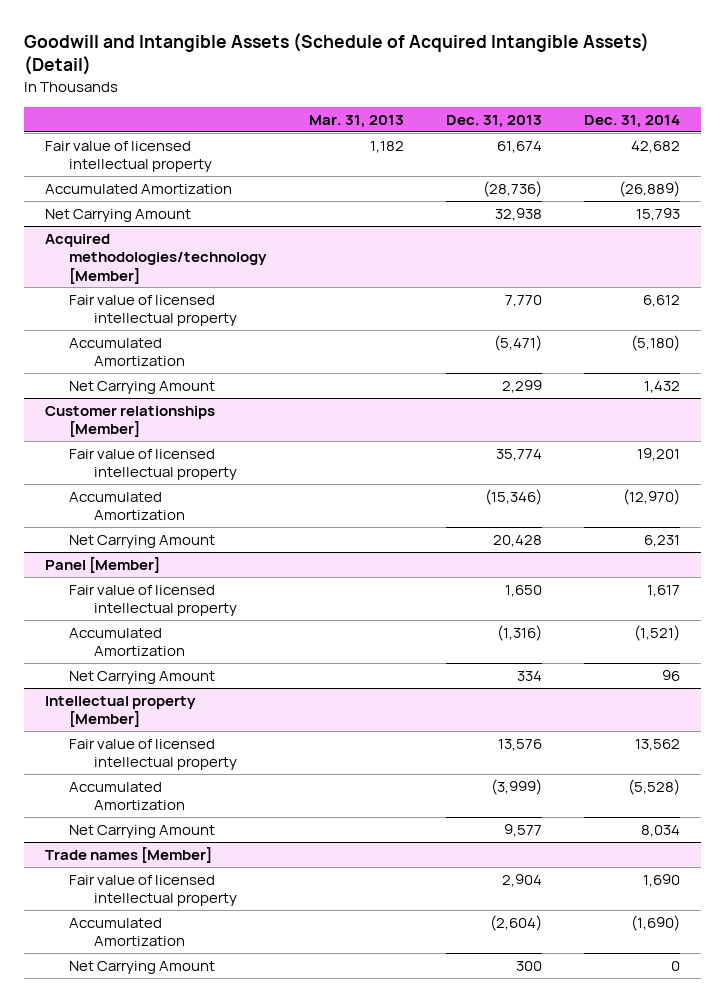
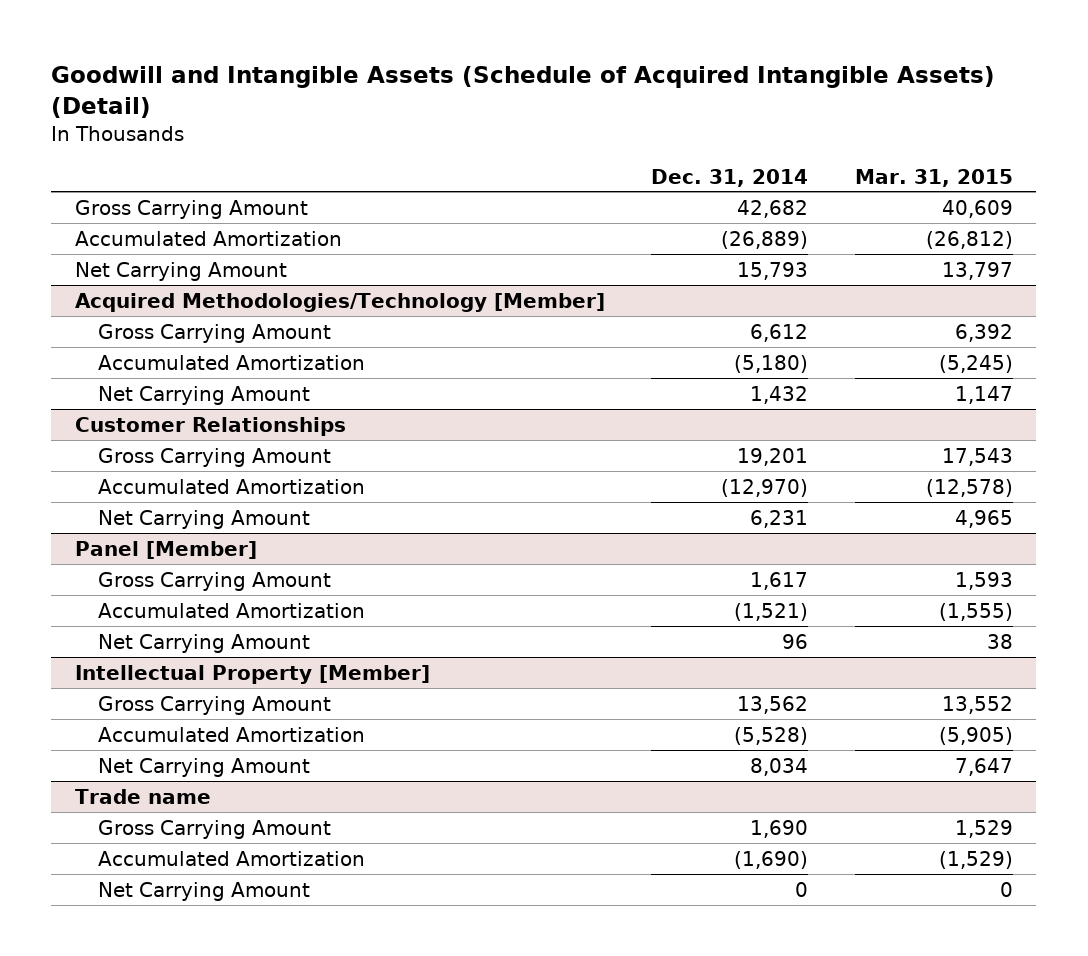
- | Mar. 31, 2013 | Dec. 31, 2013 | Dec. 31, 2014
+ | Dec. 31, 2014 | Mar. 31, 2015
- Fair value of licensed intellectual property | 1,182 | 61,674 | 42,682
+ Gross Carrying Amount | 42,682 | 40,609
- Acquired methodologies/technology [Member]
- Fair value of licensed intellectual property | | 7,770 | 6,612
+ Acquired Methodologies/Technology [Member]
+ Gross Carrying Amount | 6,612 | 6,392
- Customer relationships [Member]
- Fair value of licensed intellectual property | | 35,774 | 19,201
+ Customer Relationships
+ Gross Carrying Amount | 19,201 | 17,543
@ Panel [Member]
- Fair value of licensed intellectual property | | 1,650 | 1,617
+ Gross Carrying Amount | 1,617 | 1,593
- Intellectual property [Member]
- Fair value of licensed intellectual property | | 13,576 | 13,562
+ Intellectual Property [Member]
+ Gross Carrying Amount | 13,562 | 13,552
- Trade names [Member]
- Fair value of licensed intellectual property | | 2,904 | 1,690
+ Trade name
+ Gross Carrying Amount | 1,690 | 1,529

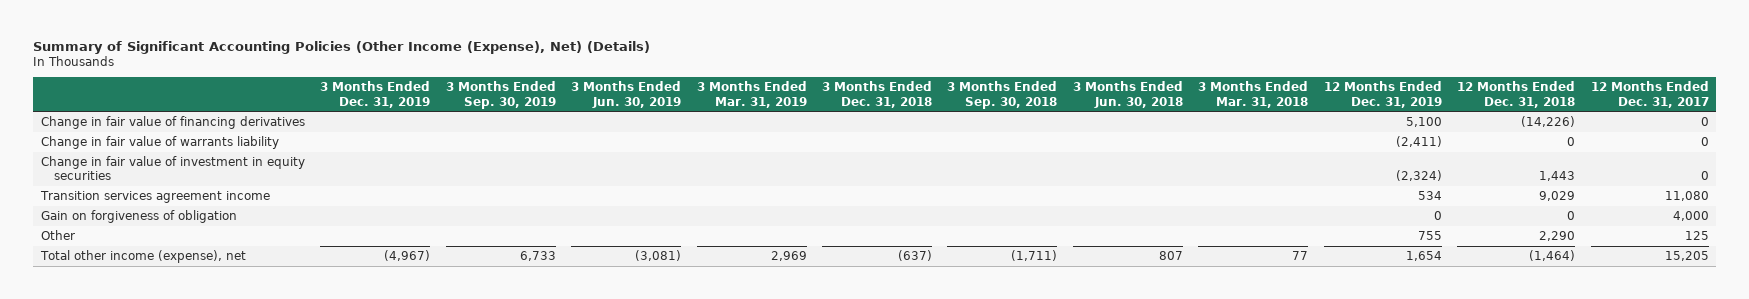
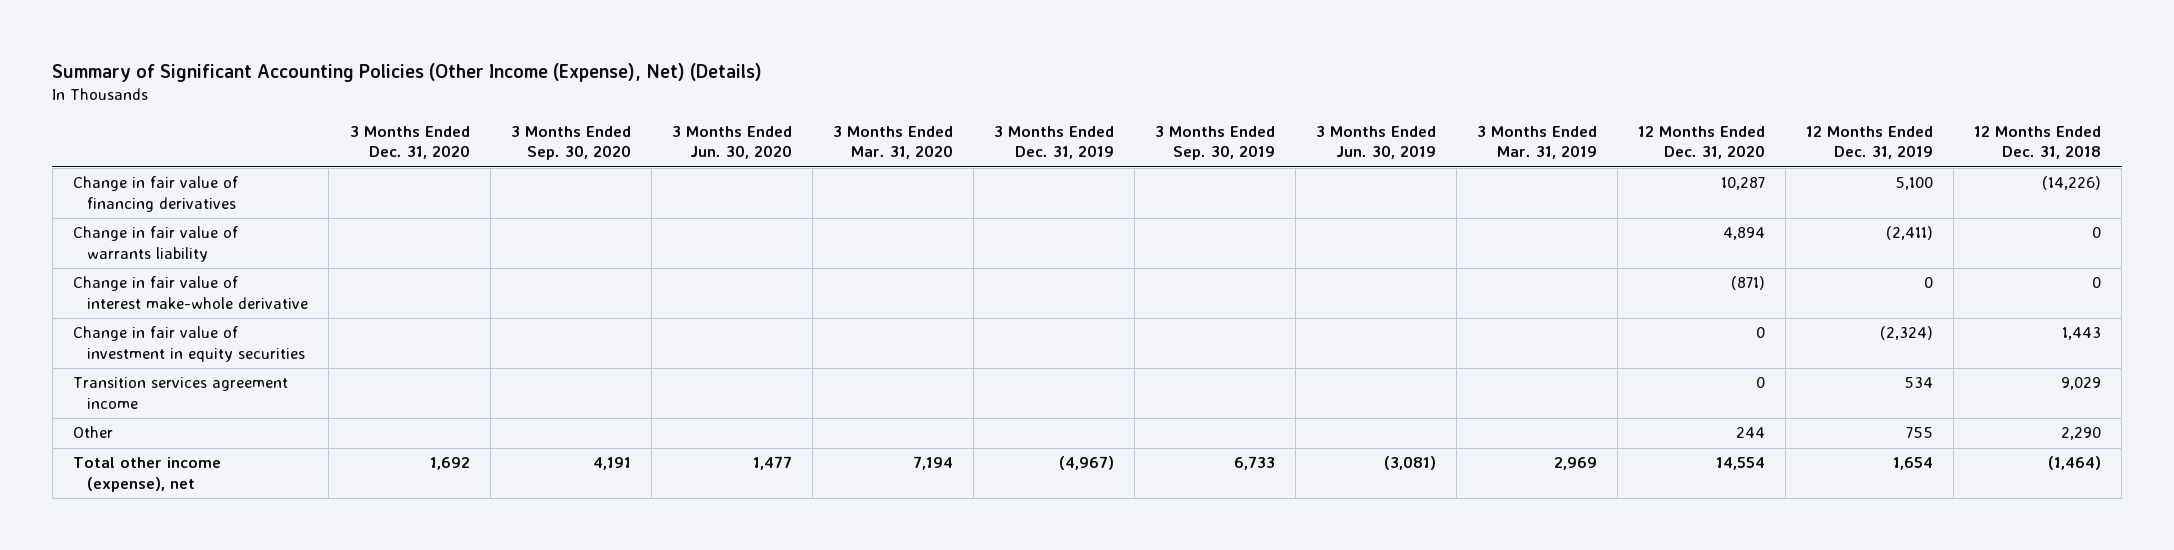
- | 3 Months Ended Dec. 31, 2019 | 3 Months Ended Sep. 30, 2019 | 3 Months Ended Jun. 30, 2019 | 3 Months Ended Mar. 31, 2019 | 3 Months Ended Dec. 31, 2018 | 3 Months Ended Sep. 30, 2018 | 3 Months Ended Jun. 30, 2018 | 3 Months Ended Mar. 31, 2018 | 12 Months Ended Dec. 31, 2019 | 12 Months Ended Dec. 31, 2018 | 12 Months Ended Dec. 31, 2017
+ | 3 Months Ended Dec. 31, 2020 | 3 Months Ended Sep. 30, 2020 | 3 Months Ended Jun. 30, 2020 | 3 Months Ended Mar. 31, 2020 | 3 Months Ended Dec. 31, 2019 | 3 Months Ended Sep. 30, 2019 | 3 Months Ended Jun. 30, 2019 | 3 Months Ended Mar. 31, 2019 | 12 Months Ended Dec. 31, 2020 | 12 Months Ended Dec. 31, 2019 | 12 Months Ended Dec. 31, 2018
+ Change in fair value of interest make-whole derivative | | | | | | | | | (871) | 0 | 0
- Gain on forgiveness of obligation | | | | | | | | | 0 | 0 | 4,000

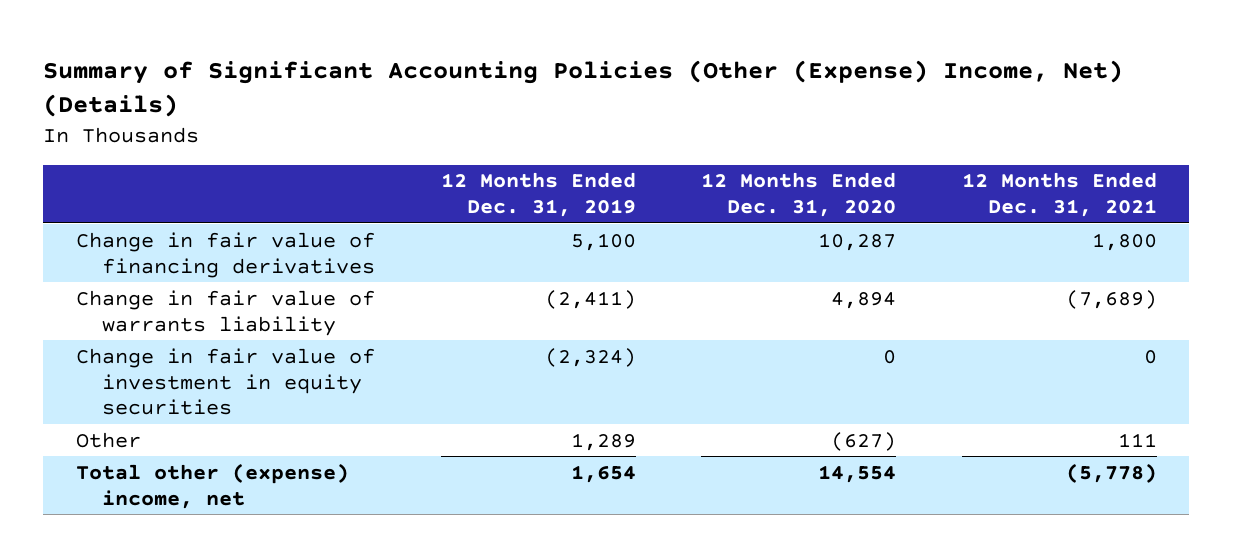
- Summary of Significant Accounting Policies (Other Income (Expense), Net) (Details)
+ Summary of Significant Accounting Policies (Other (Expense) Income, Net) (Details)
- | 3 Months Ended Dec. 31, 2020 | 3 Months Ended Sep. 30, 2020 | 3 Months Ended Jun. 30, 2020 | 3 Months Ended Mar. 31, 2020 | 3 Months Ended Dec. 31, 2019 | 3 Months Ended Sep. 30, 2019 | 3 Months Ended Jun. 30, 2019 | 3 Months Ended Mar. 31, 2019 | 12 Months Ended Dec. 31, 2020 | 12 Months Ended Dec. 31, 2019 | 12 Months Ended Dec. 31, 2018
+ | 12 Months Ended Dec. 31, 2019 | 12 Months Ended Dec. 31, 2020 | 12 Months Ended Dec. 31, 2021
- Change in fair value of interest make-whole derivative | | | | | | | | | (871) | 0 | 0
- Transition services agreement income | | | | | | | | | 0 | 534 | 9,029
- Other | | | | | | | | | 244 | 755 | 2,290
- Total other income (expense), net | 1,692 | 4,191 | 1,477 | 7,194 | (4,967) | 6,733 | (3,081) | 2,969 | 14,554 | 1,654 | (1,464)
+ Other | 1,289 | (627) | 111
+ Total other (expense) income, net | 1,654 | 14,554 | (5,778)

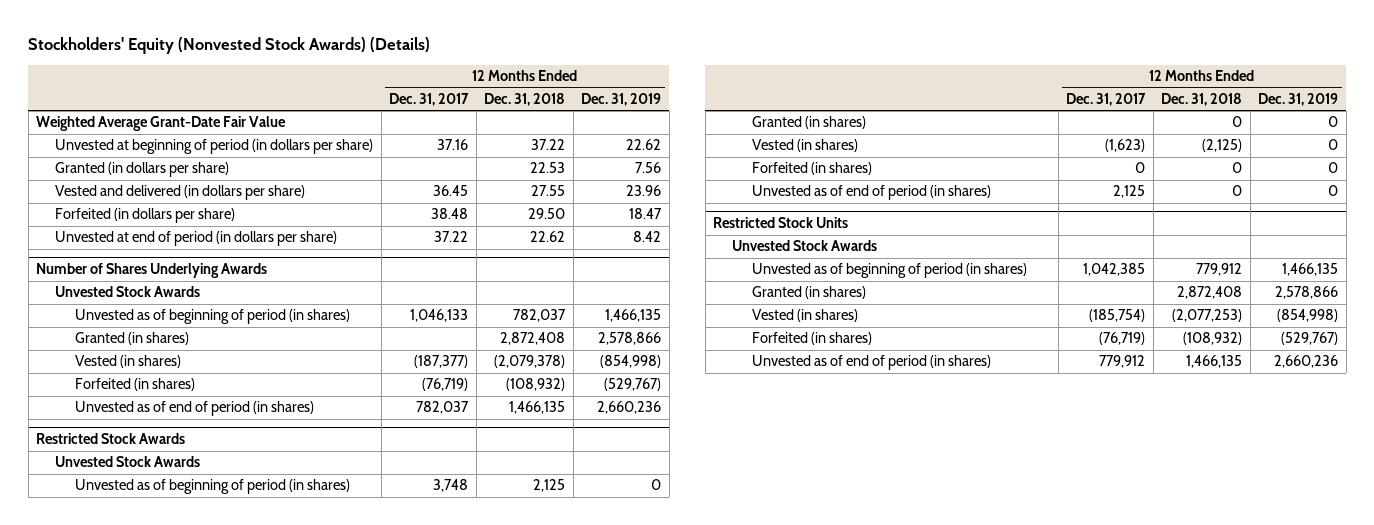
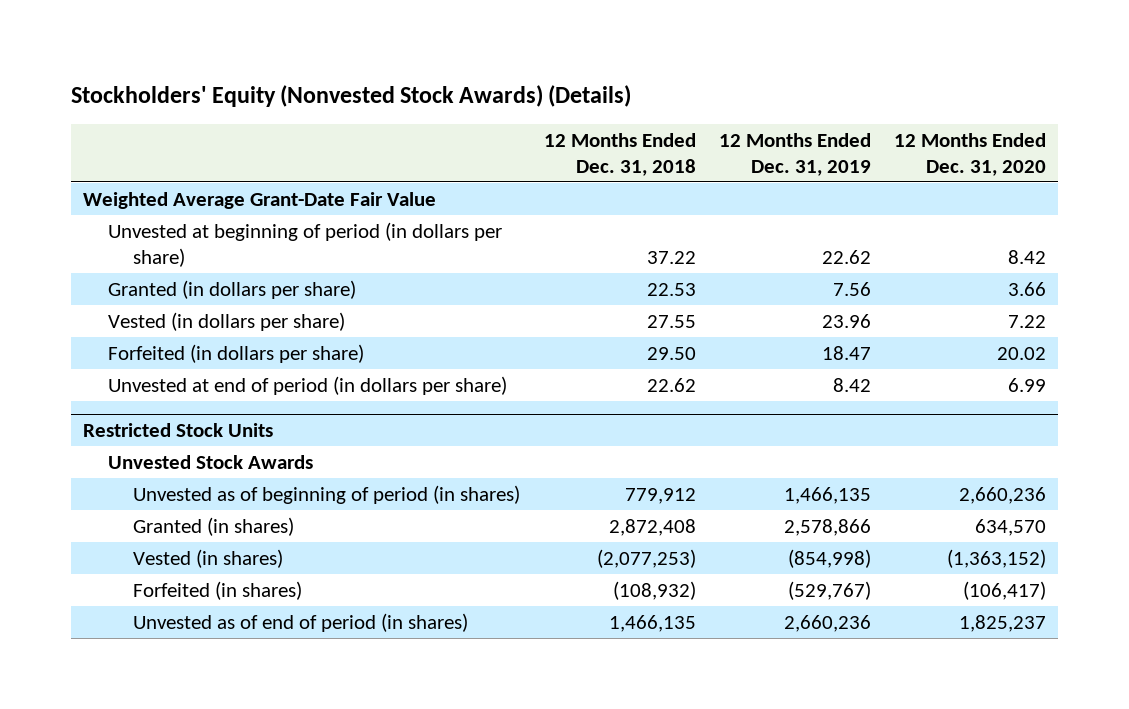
- | 12 Months Ended Dec. 31, 2017 | 12 Months Ended Dec. 31, 2018 | 12 Months Ended Dec. 31, 2019
+ | 12 Months Ended Dec. 31, 2018 | 12 Months Ended Dec. 31, 2019 | 12 Months Ended Dec. 31, 2020
- Vested and delivered (in dollars per share) | 36.45 | 27.55 | 23.96
+ Vested (in dollars per share) | 27.55 | 23.96 | 7.22
- Number of Shares Underlying Awards
- Unvested Stock Awards
- Unvested as of beginning of period (in shares) | 1,046,133 | 782,037 | 1,466,135
- Granted (in shares) | | 2,872,408 | 2,578,866
- Vested (in shares) | (187,377) | (2,079,378) | (854,998)
- Forfeited (in shares) | (76,719) | (108,932) | (529,767)
- Unvested as of end of period (in shares) | 782,037 | 1,466,135 | 2,660,236
- Restricted Stock Awards
- Unvested Stock Awards
- Unvested as of beginning of period (in shares) | 3,748 | 2,125 | 0
- Granted (in shares) | | 0 | 0
- Vested (in shares) | (1,623) | (2,125) | 0
- Forfeited (in shares) | 0 | 0 | 0
- Unvested as of end of period (in shares) | 2,125 | 0 | 0

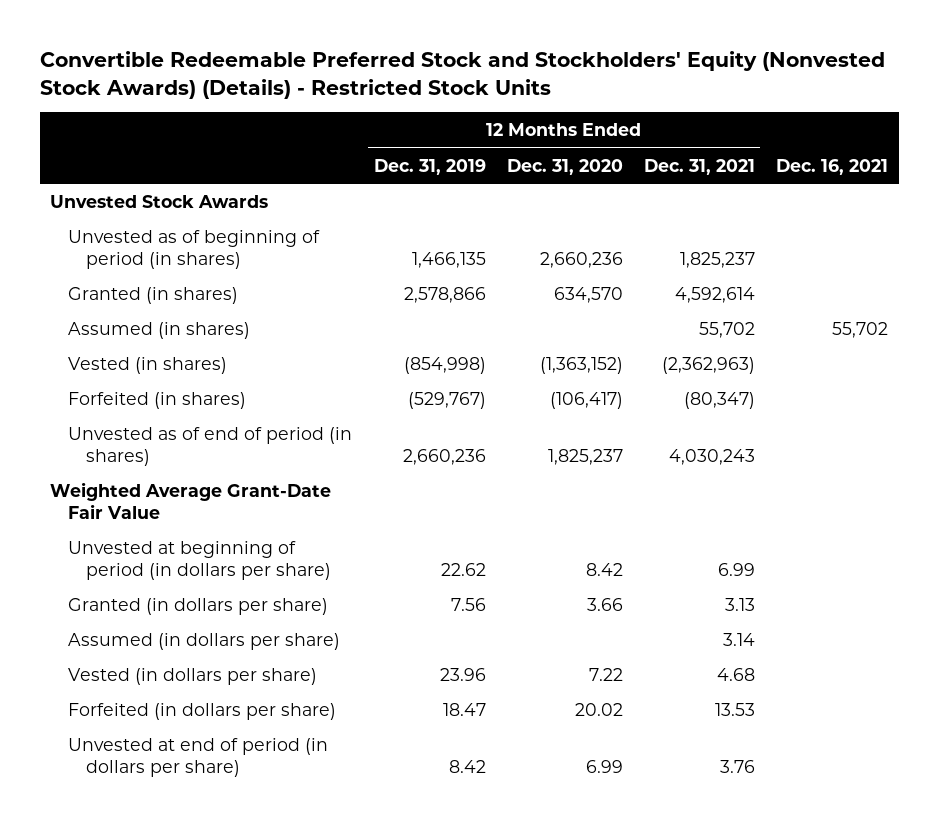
- Stockholders' Equity (Nonvested Stock Awards) (Details)
+ Convertible Redeemable Preferred Stock and Stockholders' Equity (Nonvested Stock Awards) (Details) - Restricted Stock Units
- | 12 Months Ended Dec. 31, 2018 | 12 Months Ended Dec. 31, 2019 | 12 Months Ended Dec. 31, 2020
+ | 12 Months Ended Dec. 31, 2019 | 12 Months Ended Dec. 31, 2020 | 12 Months Ended Dec. 31, 2021 | Dec. 16, 2021
- Restricted Stock Units
+ Assumed (in shares) | | | 55,702 | 55,702
moved down: Weighted Average Grant-Date Fair Value
moved down: Unvested at beginning of period (in dollars per share) | 22.62 | 8.42 | 6.99 |
moved down: Granted (in dollars per share) | 7.56 | 3.66 | 3.13 |
+ Assumed (in dollars per share) | | | 3.14 |
moved down: Vested (in dollars per share) | 23.96 | 7.22 | 4.68 |
moved down: Forfeited (in dollars per share) | 18.47 | 20.02 | 13.53 |
moved down: Unvested at end of period (in dollars per share) | 8.42 | 6.99 | 3.76 |

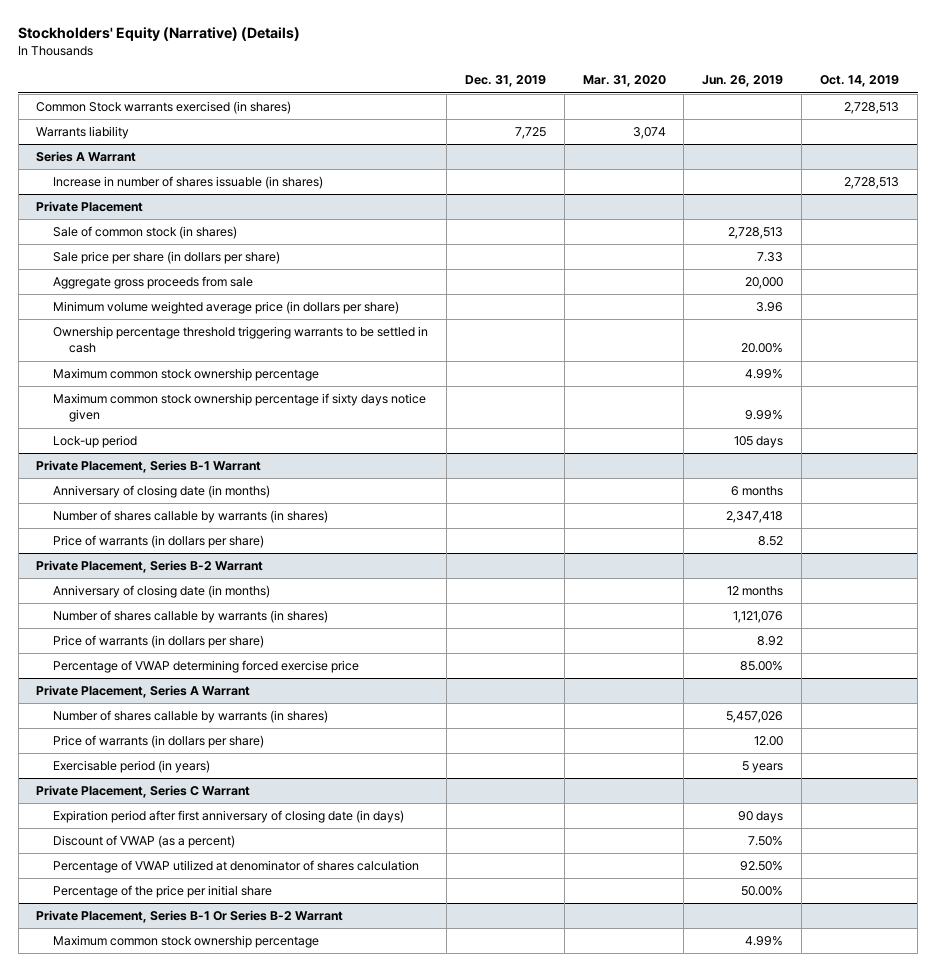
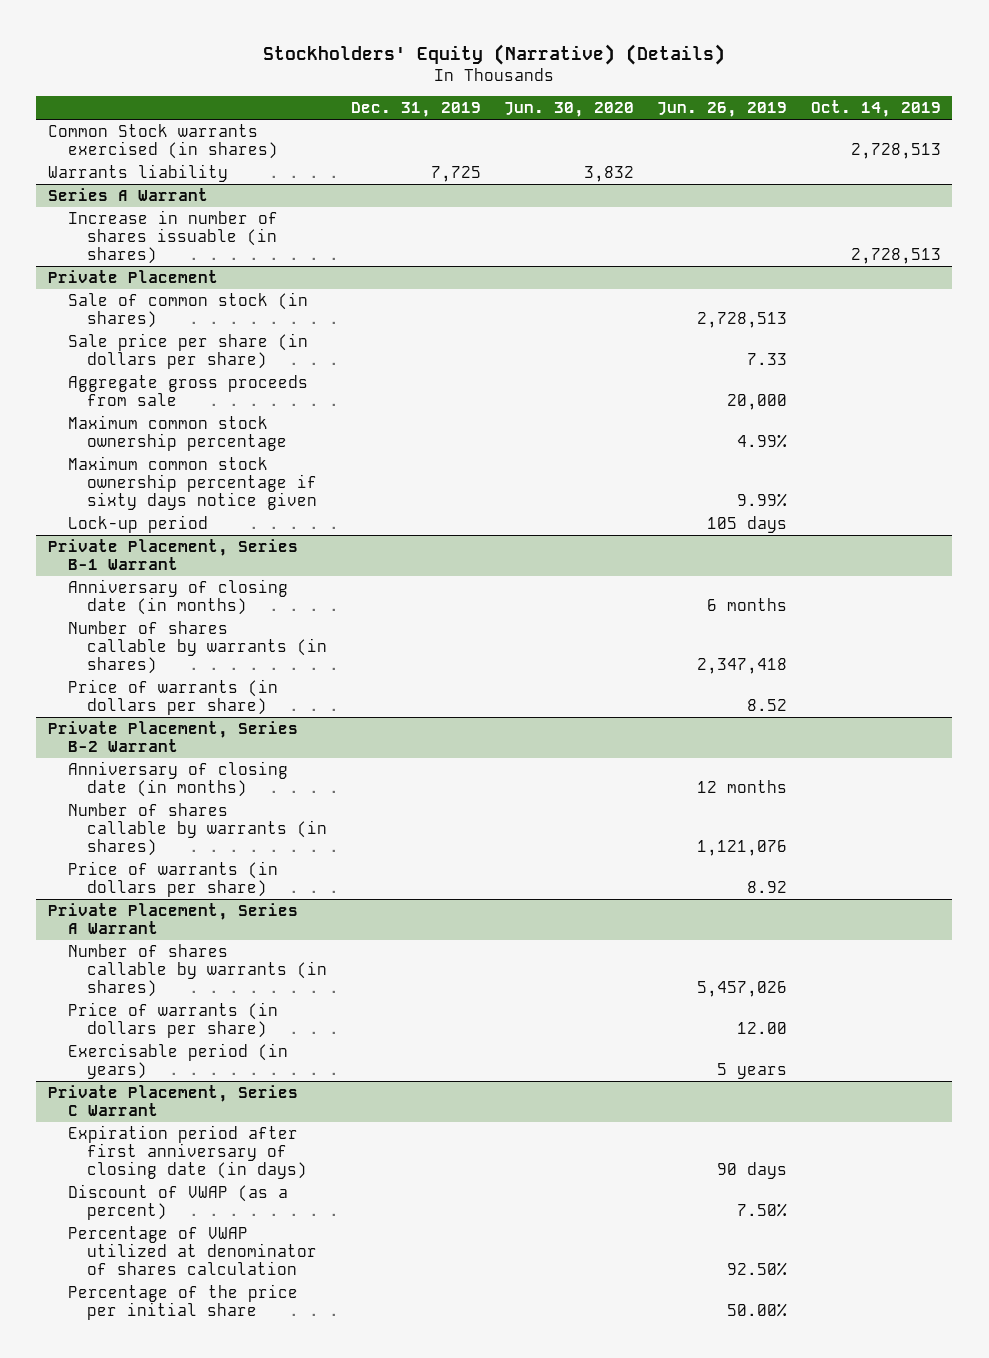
- | Dec. 31, 2019 | Mar. 31, 2020 | Jun. 26, 2019 | Oct. 14, 2019
+ | Dec. 31, 2019 | Jun. 30, 2020 | Jun. 26, 2019 | Oct. 14, 2019
@ Private Placement
- Minimum volume weighted average price (in dollars per share) | | | 3.96 |
- Ownership percentage threshold triggering warrants to be settled in cash | | | 20.00% |
@ Private Placement, Series B-2 Warrant
- Percentage of VWAP determining forced exercise price | | | 85.00% |
- Private Placement, Series B-1 Or Series B-2 Warrant
- Maximum common stock ownership percentage | | | 4.99% |

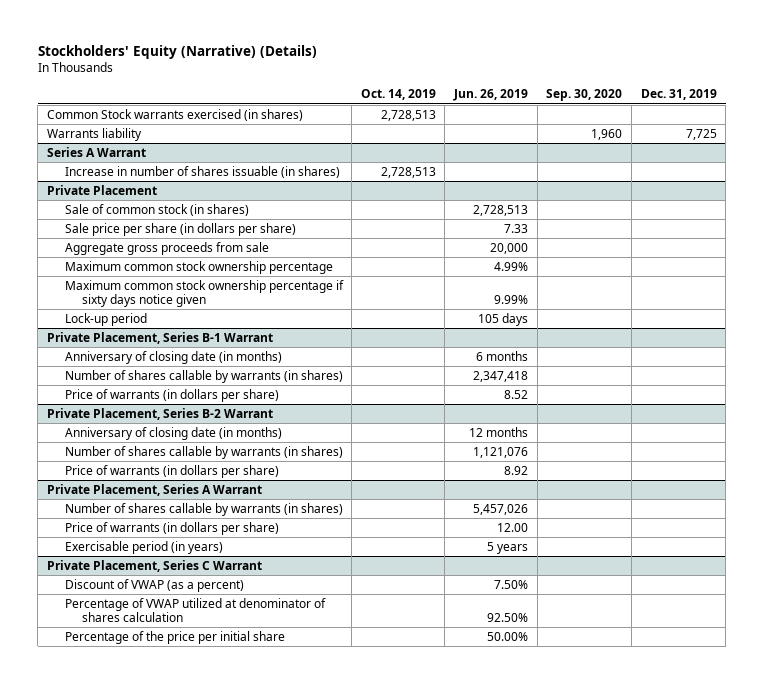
- | Dec. 31, 2019 | Jun. 30, 2020 | Jun. 26, 2019 | Oct. 14, 2019
+ | Oct. 14, 2019 | Jun. 26, 2019 | Sep. 30, 2020 | Dec. 31, 2019
@ Private Placement, Series C Warrant
- Expiration period after first anniversary of closing date (in days) | | | 90 days |

